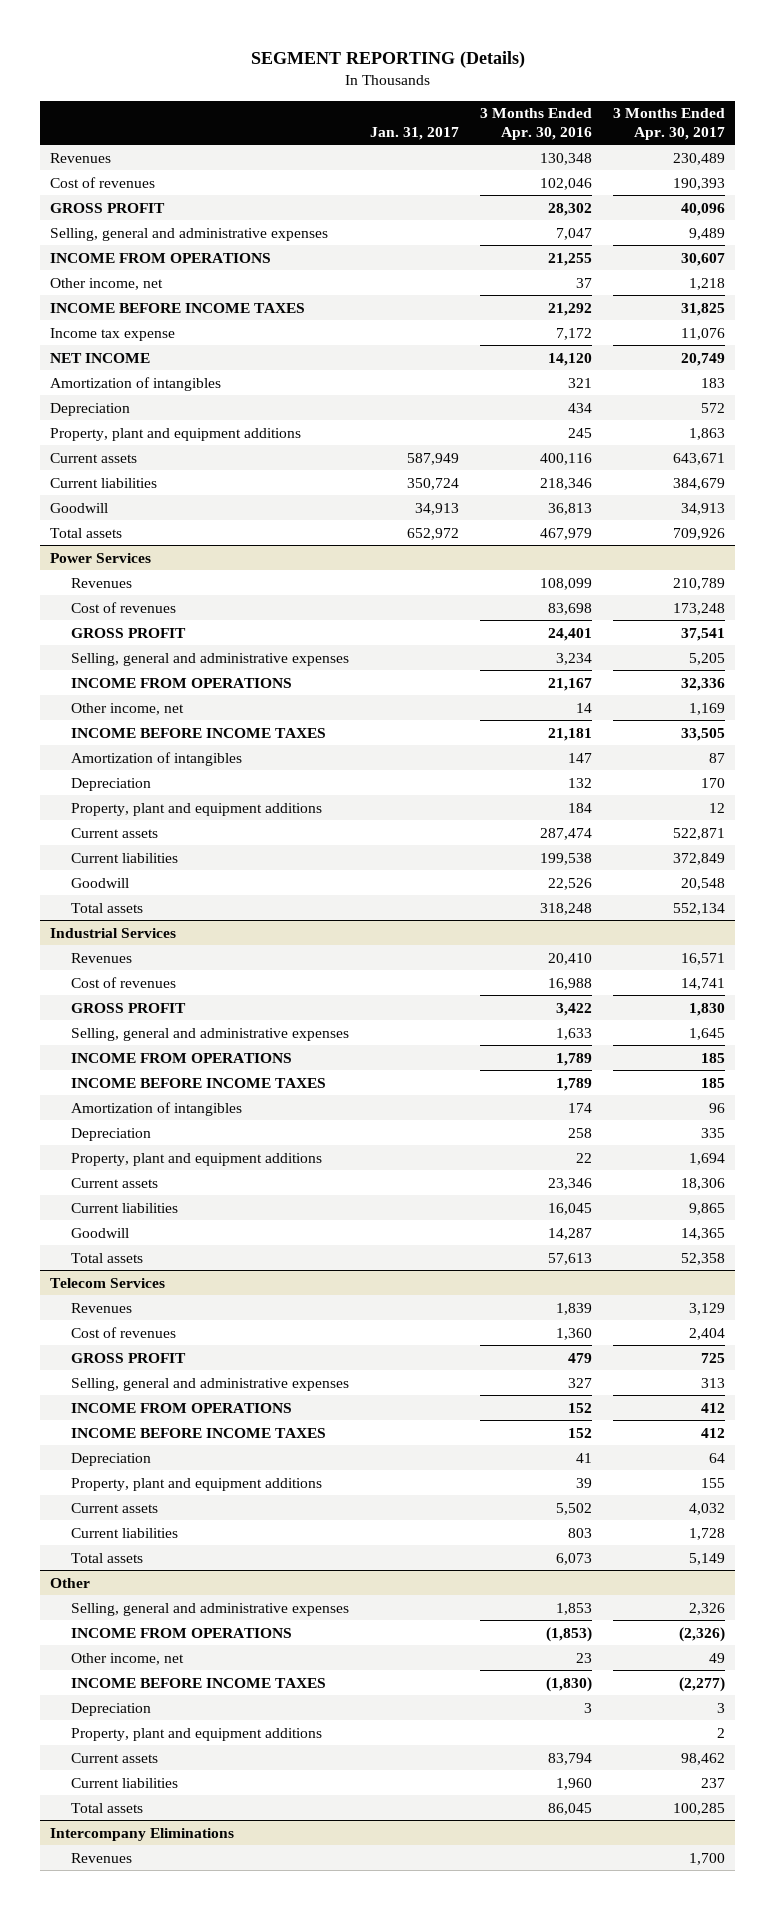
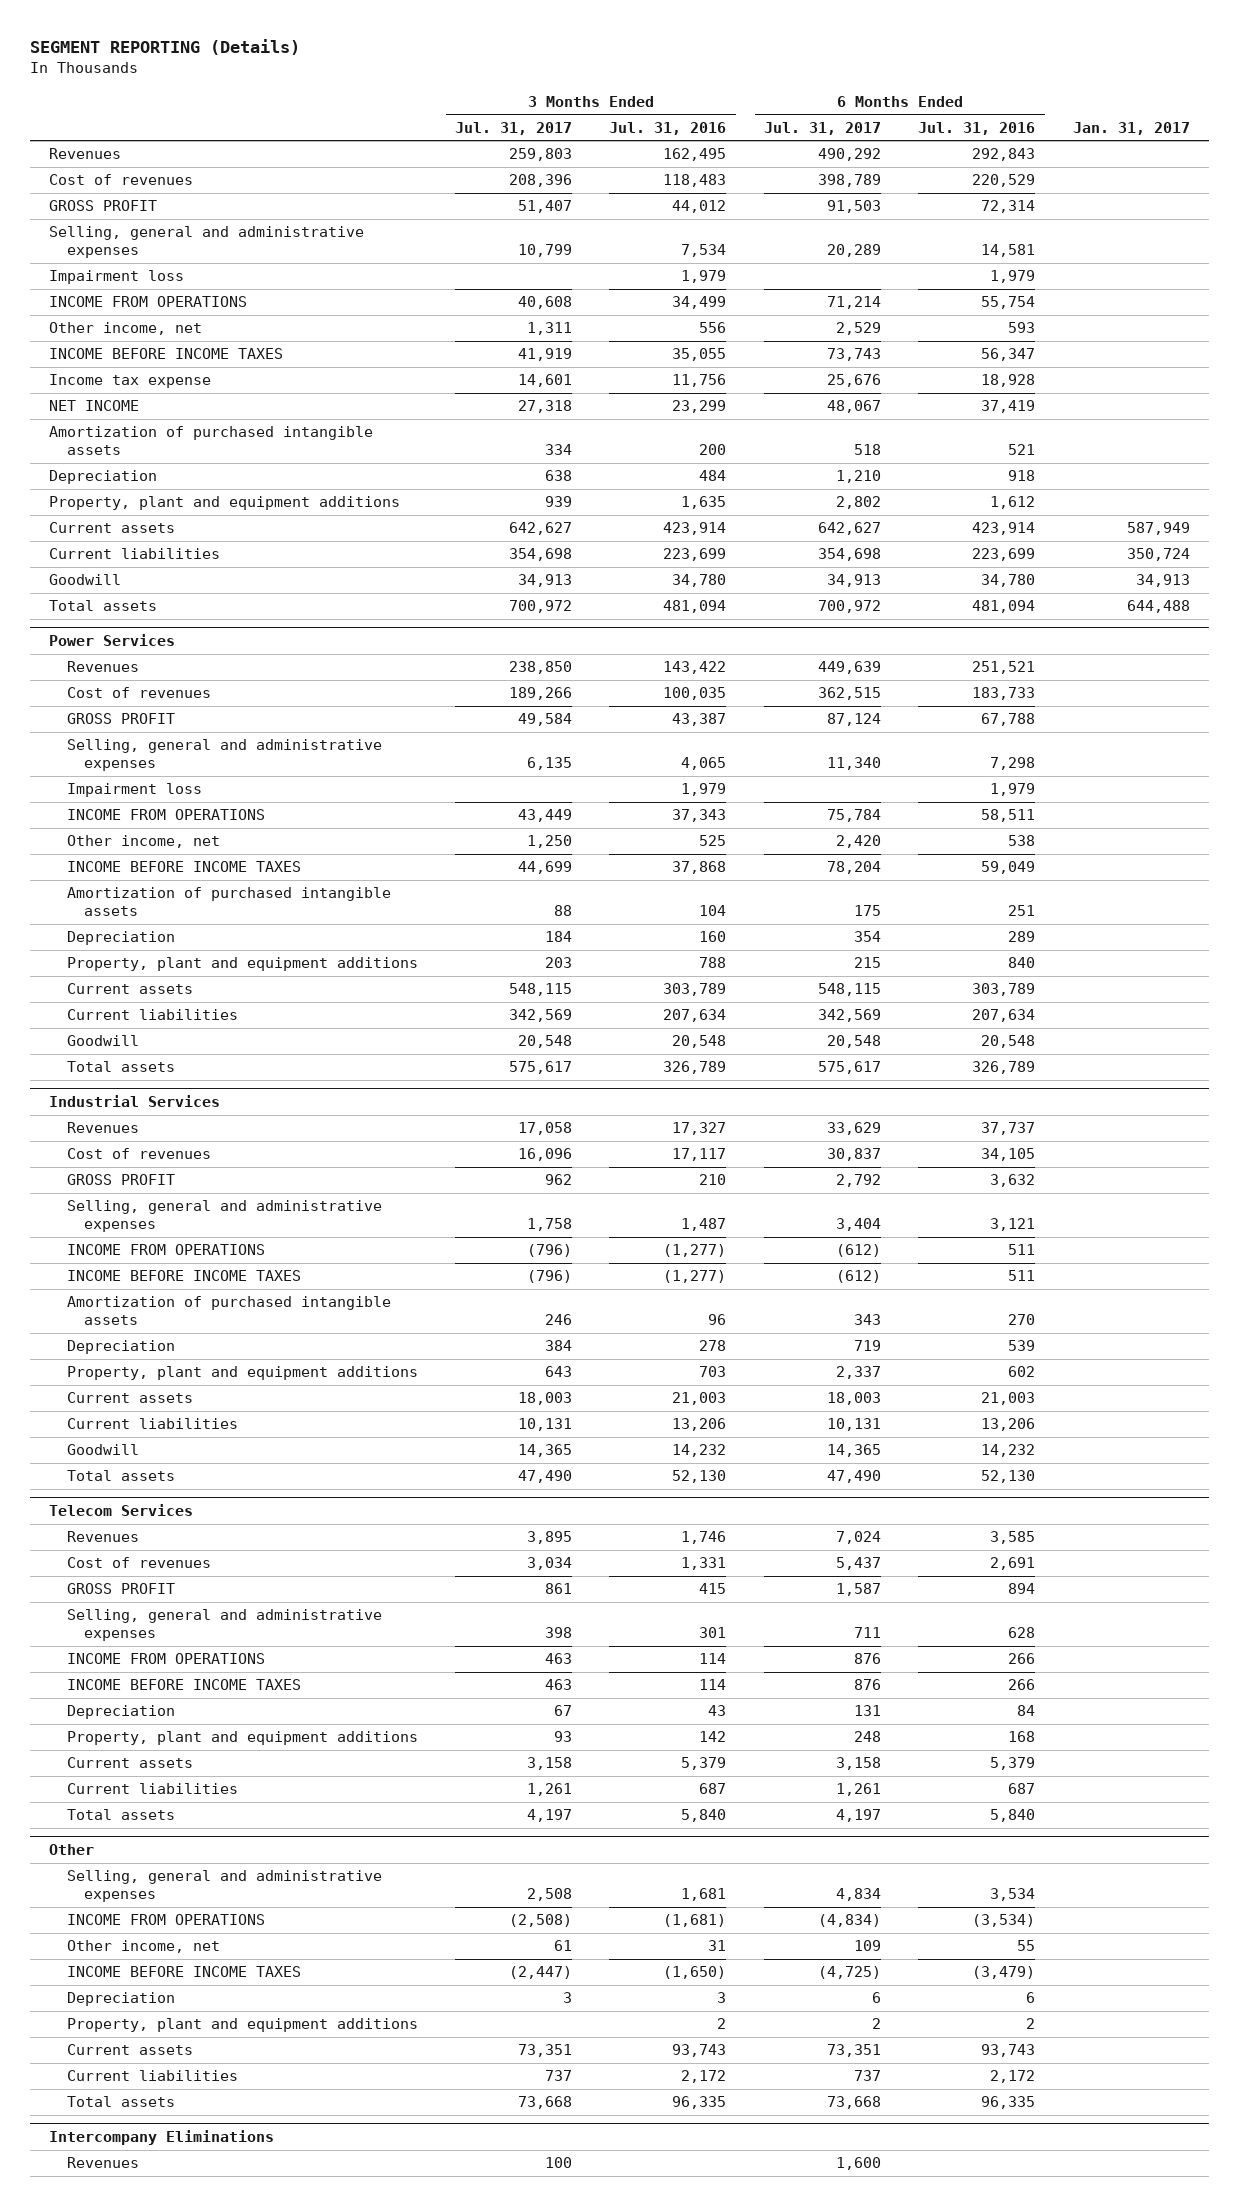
- | Jan. 31, 2017 | 3 Months Ended Apr. 30, 2016 | 3 Months Ended Apr. 30, 2017
+ | 3 Months Ended Jul. 31, 2017 | 3 Months Ended Jul. 31, 2016 | 6 Months Ended Jul. 31, 2017 | 6 Months Ended Jul. 31, 2016 | Jan. 31, 2017
+ Impairment loss | | 1,979 | | 1,979 |
- Amortization of intangibles | | 321 | 183
+ Amortization of purchased intangible assets | 334 | 200 | 518 | 521 |
- Total assets | 652,972 | 467,979 | 709,926
+ Total assets | 700,972 | 481,094 | 700,972 | 481,094 | 644,488
@ Power Services
+ Impairment loss | | 1,979 | | 1,979 |
- Amortization of intangibles | | 147 | 87
+ Amortization of purchased intangible assets | 88 | 104 | 175 | 251 |
@ Industrial Services
- Amortization of intangibles | | 174 | 96
+ Amortization of purchased intangible assets | 246 | 96 | 343 | 270 |

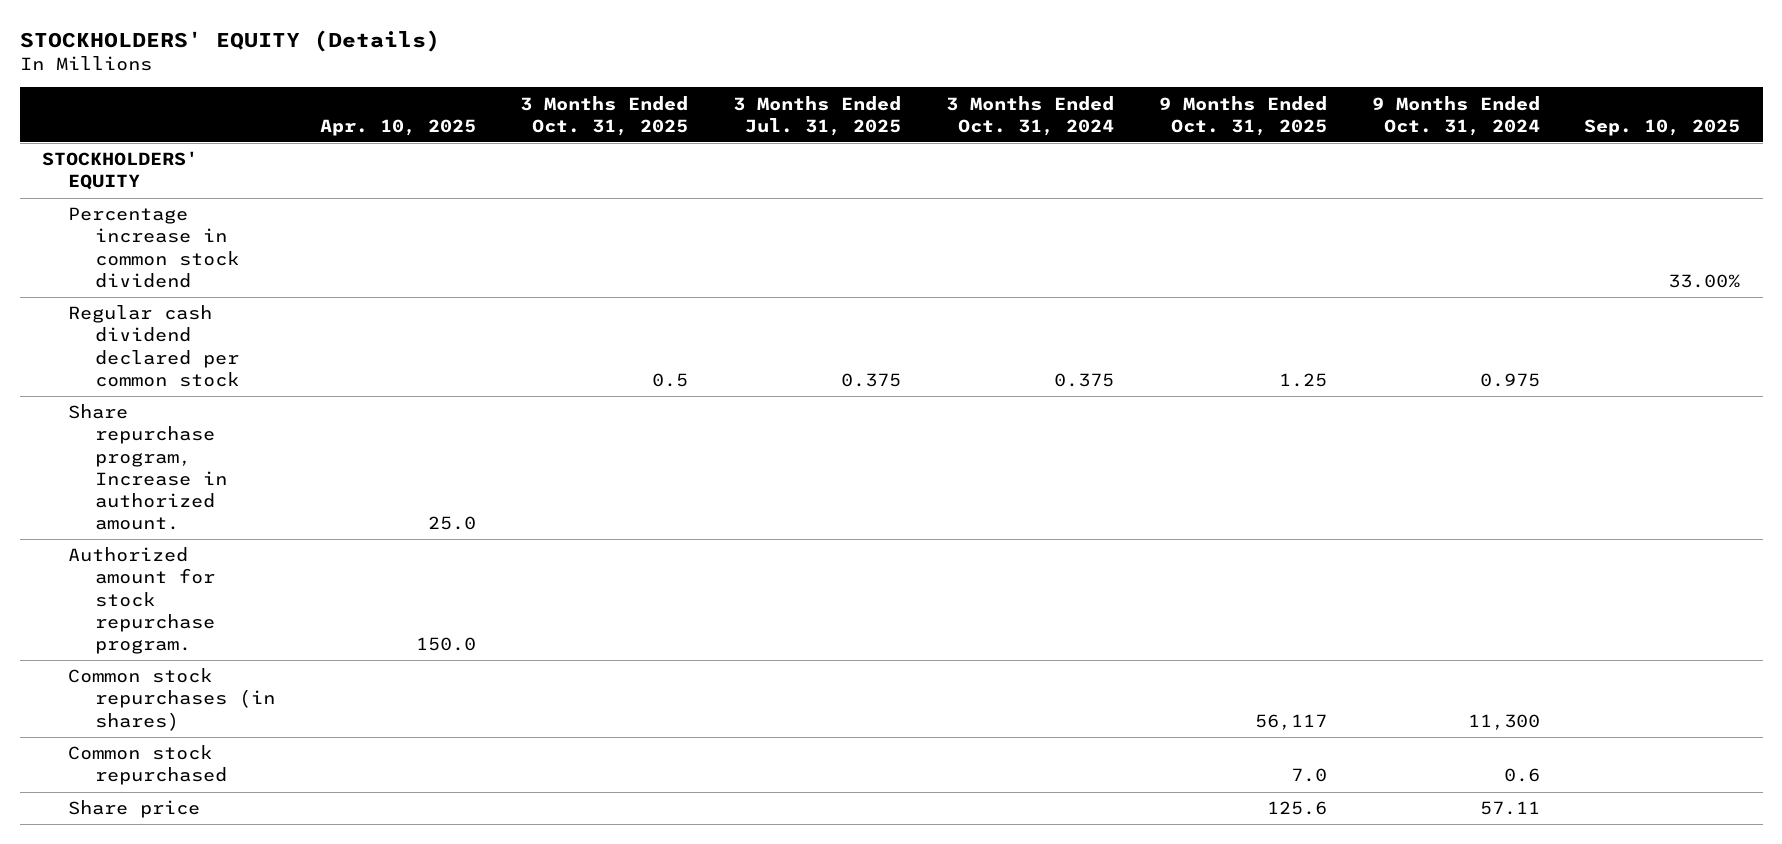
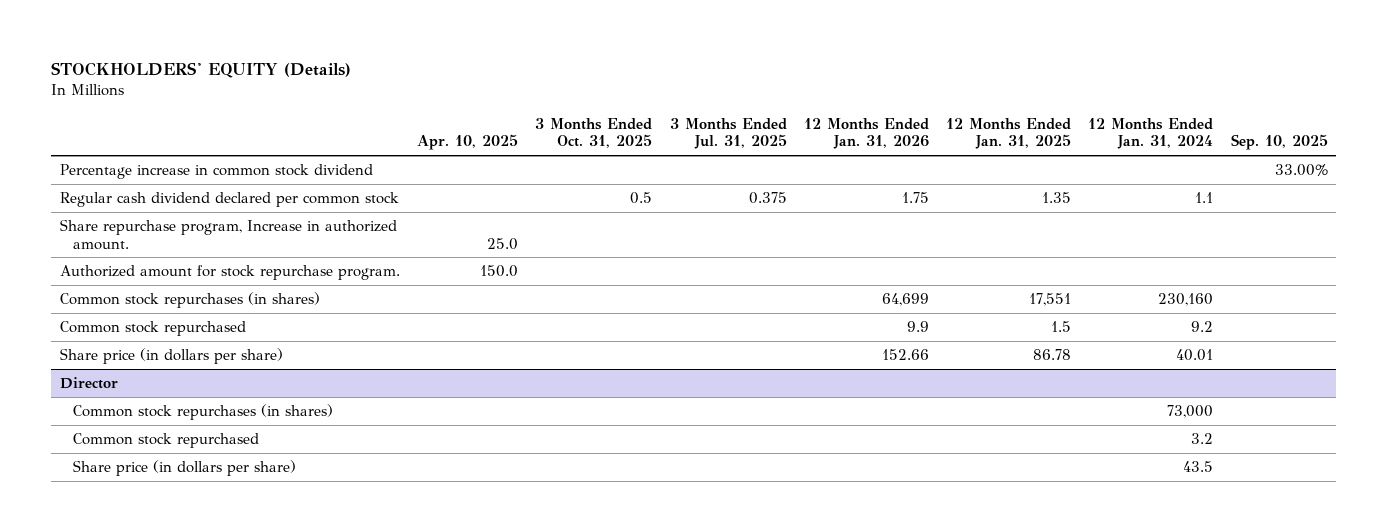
- | Apr. 10, 2025 | 3 Months Ended Oct. 31, 2025 | 3 Months Ended Jul. 31, 2025 | 3 Months Ended Oct. 31, 2024 | 9 Months Ended Oct. 31, 2025 | 9 Months Ended Oct. 31, 2024 | Sep. 10, 2025
+ | Apr. 10, 2025 | 3 Months Ended Oct. 31, 2025 | 3 Months Ended Jul. 31, 2025 | 12 Months Ended Jan. 31, 2026 | 12 Months Ended Jan. 31, 2025 | 12 Months Ended Jan. 31, 2024 | Sep. 10, 2025
- STOCKHOLDERS' EQUITY
- Share price | | | | | 125.6 | 57.11 |
+ Share price (in dollars per share) | | | | 152.66 | 86.78 | 40.01 |
+ Director
+ Common stock repurchases (in shares) | | | | | | 73,000 |
+ Common stock repurchased | | | | | | 3.2 |
+ Share price (in dollars per share) | | | | | | 43.5 |

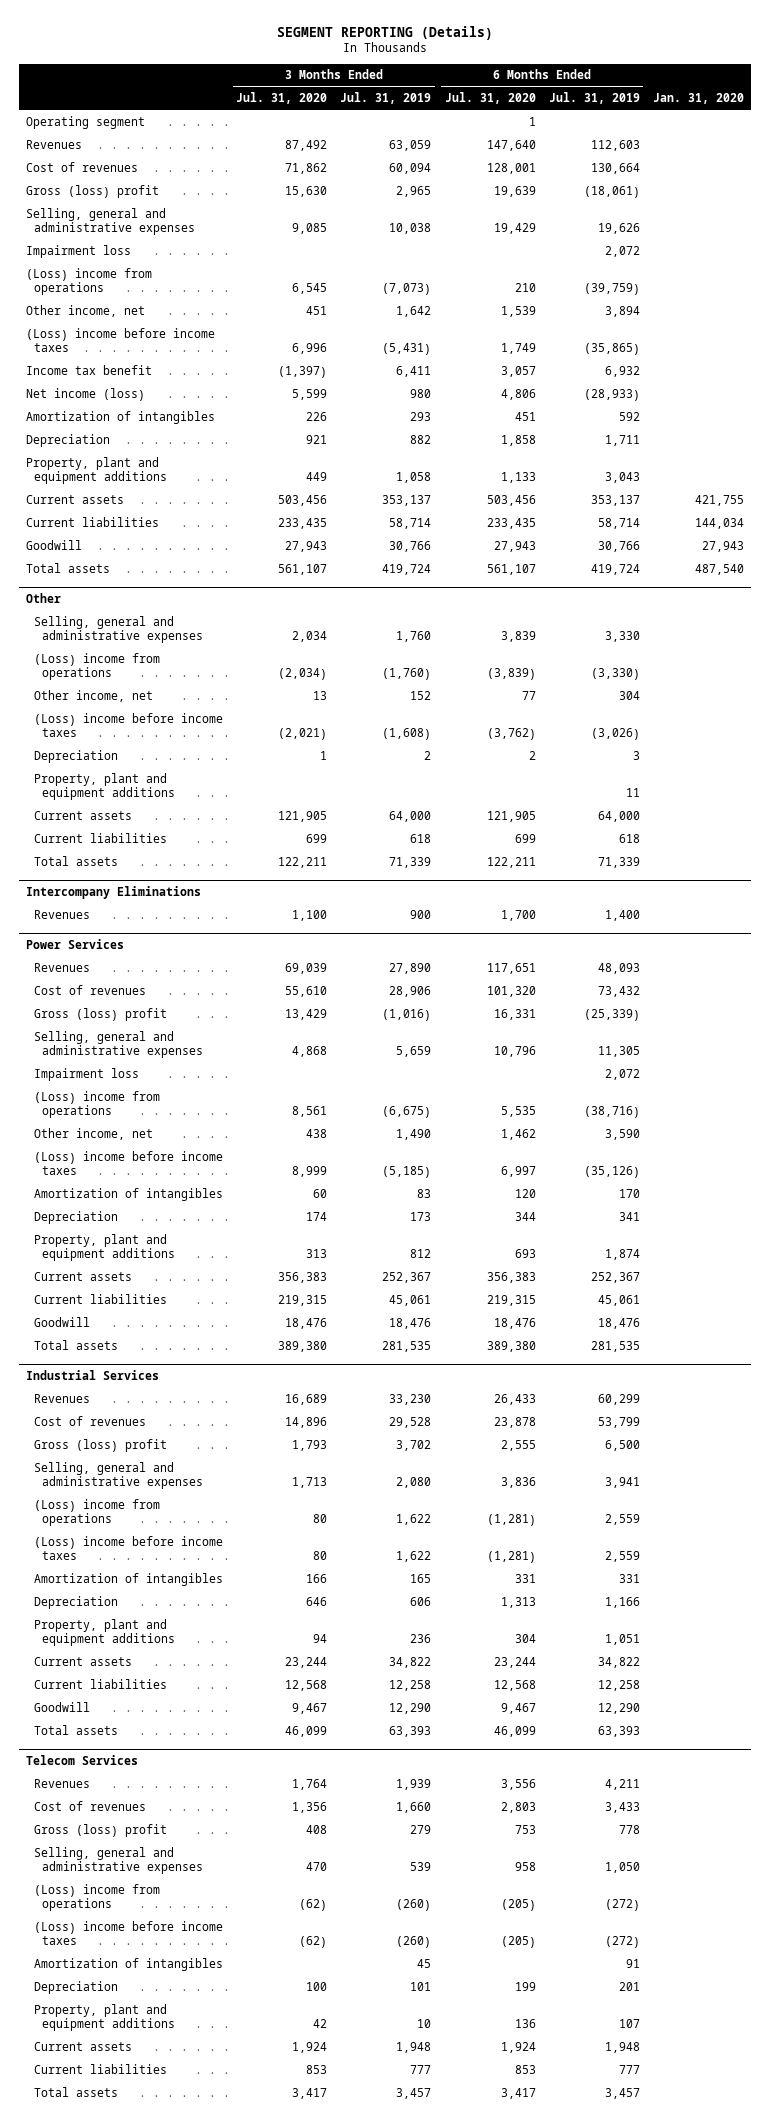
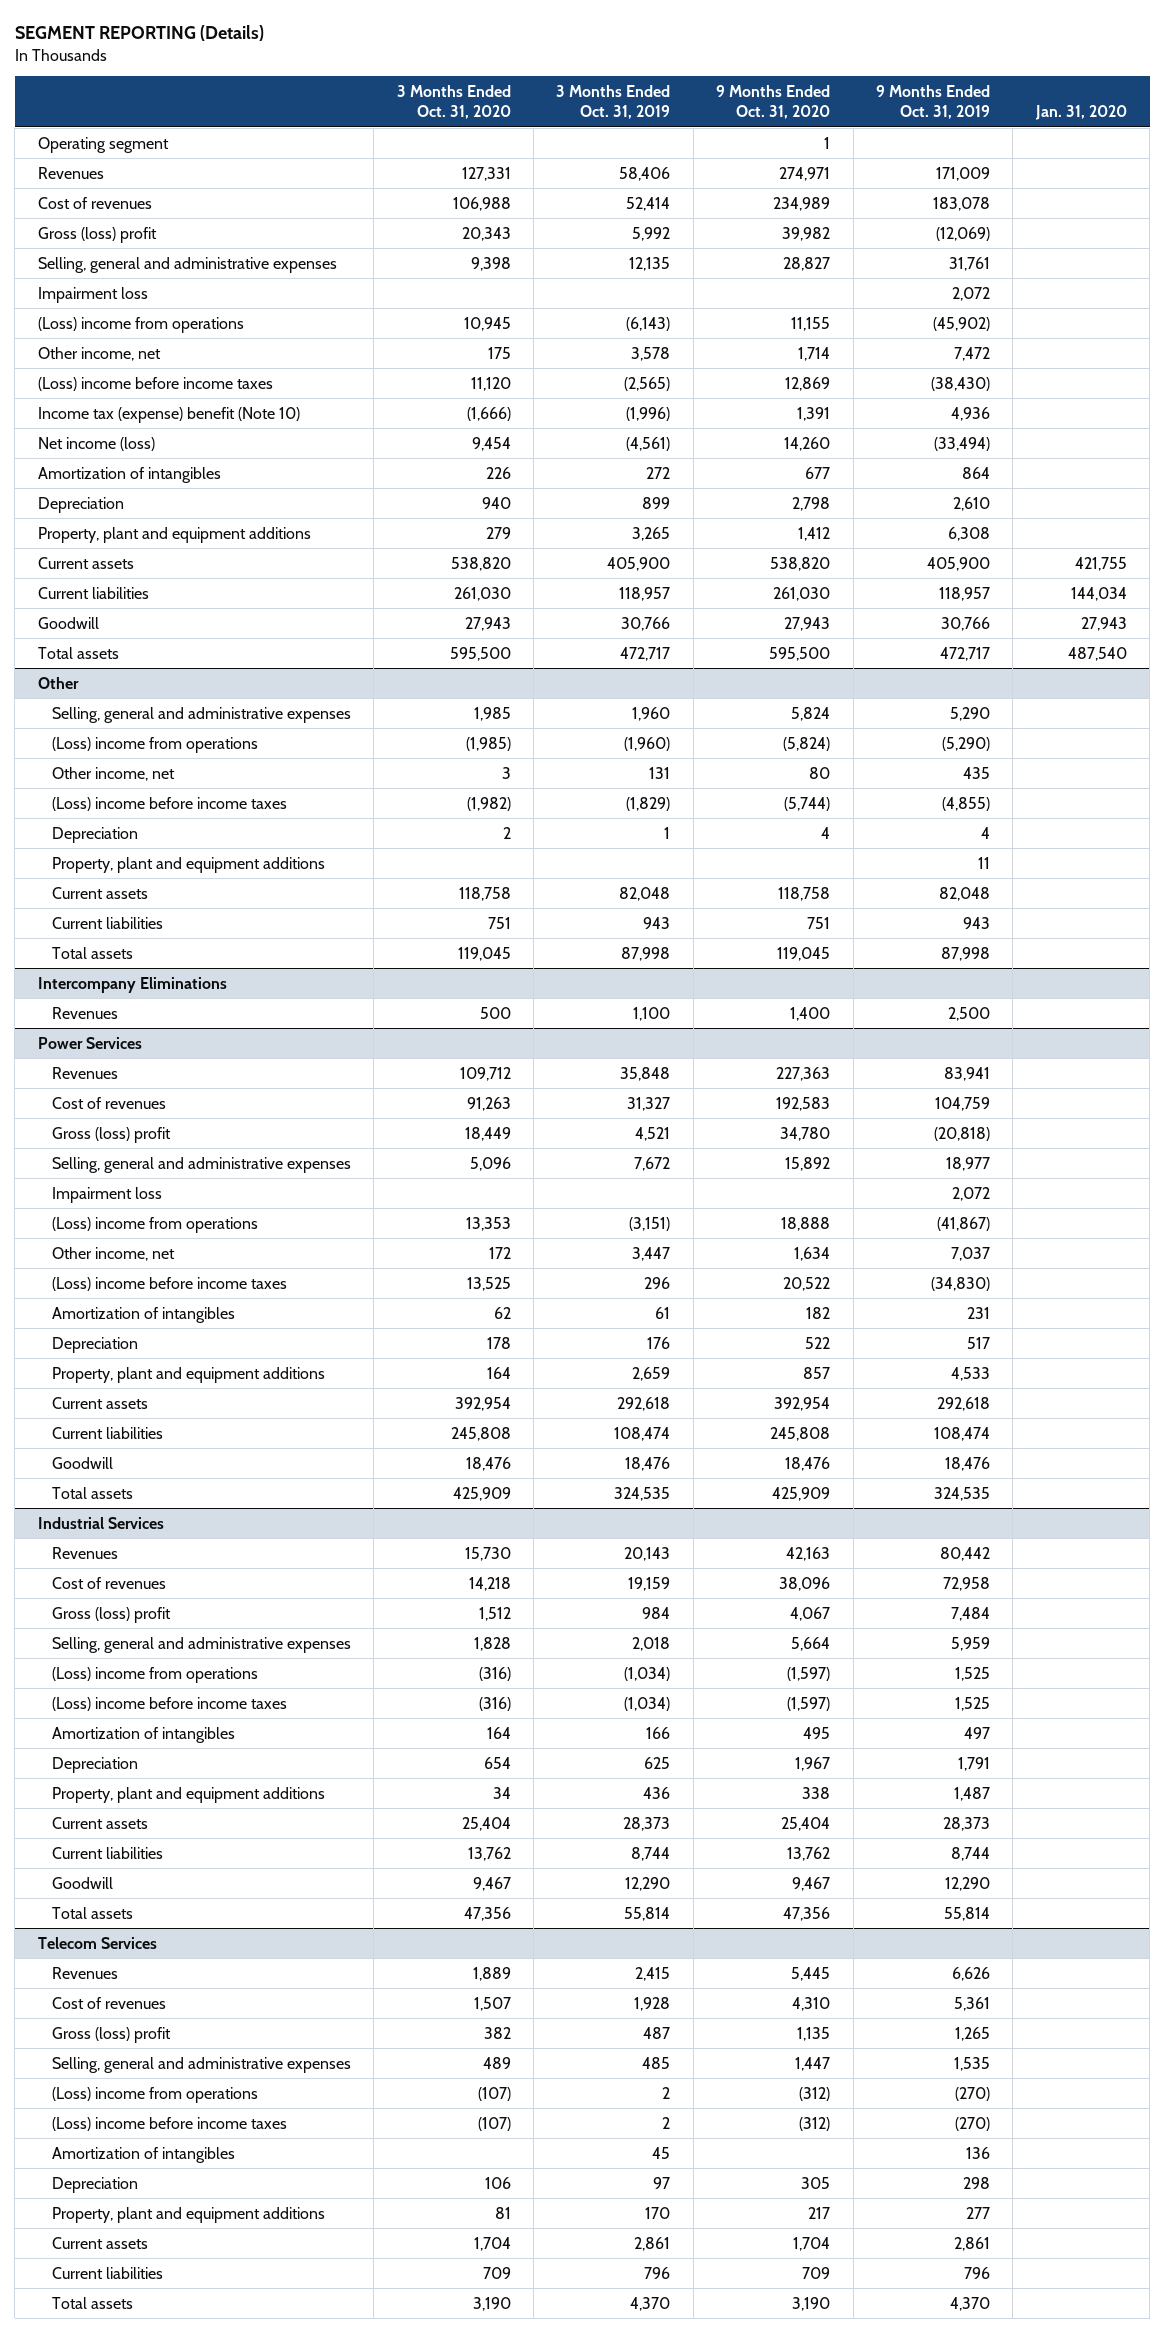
- | 3 Months Ended Jul. 31, 2020 | 3 Months Ended Jul. 31, 2019 | 6 Months Ended Jul. 31, 2020 | 6 Months Ended Jul. 31, 2019 | Jan. 31, 2020
+ | 3 Months Ended Oct. 31, 2020 | 3 Months Ended Oct. 31, 2019 | 9 Months Ended Oct. 31, 2020 | 9 Months Ended Oct. 31, 2019 | Jan. 31, 2020
- Income tax benefit | (1,397) | 6,411 | 3,057 | 6,932 |
+ Income tax (expense) benefit (Note 10) | (1,666) | (1,996) | 1,391 | 4,936 |

